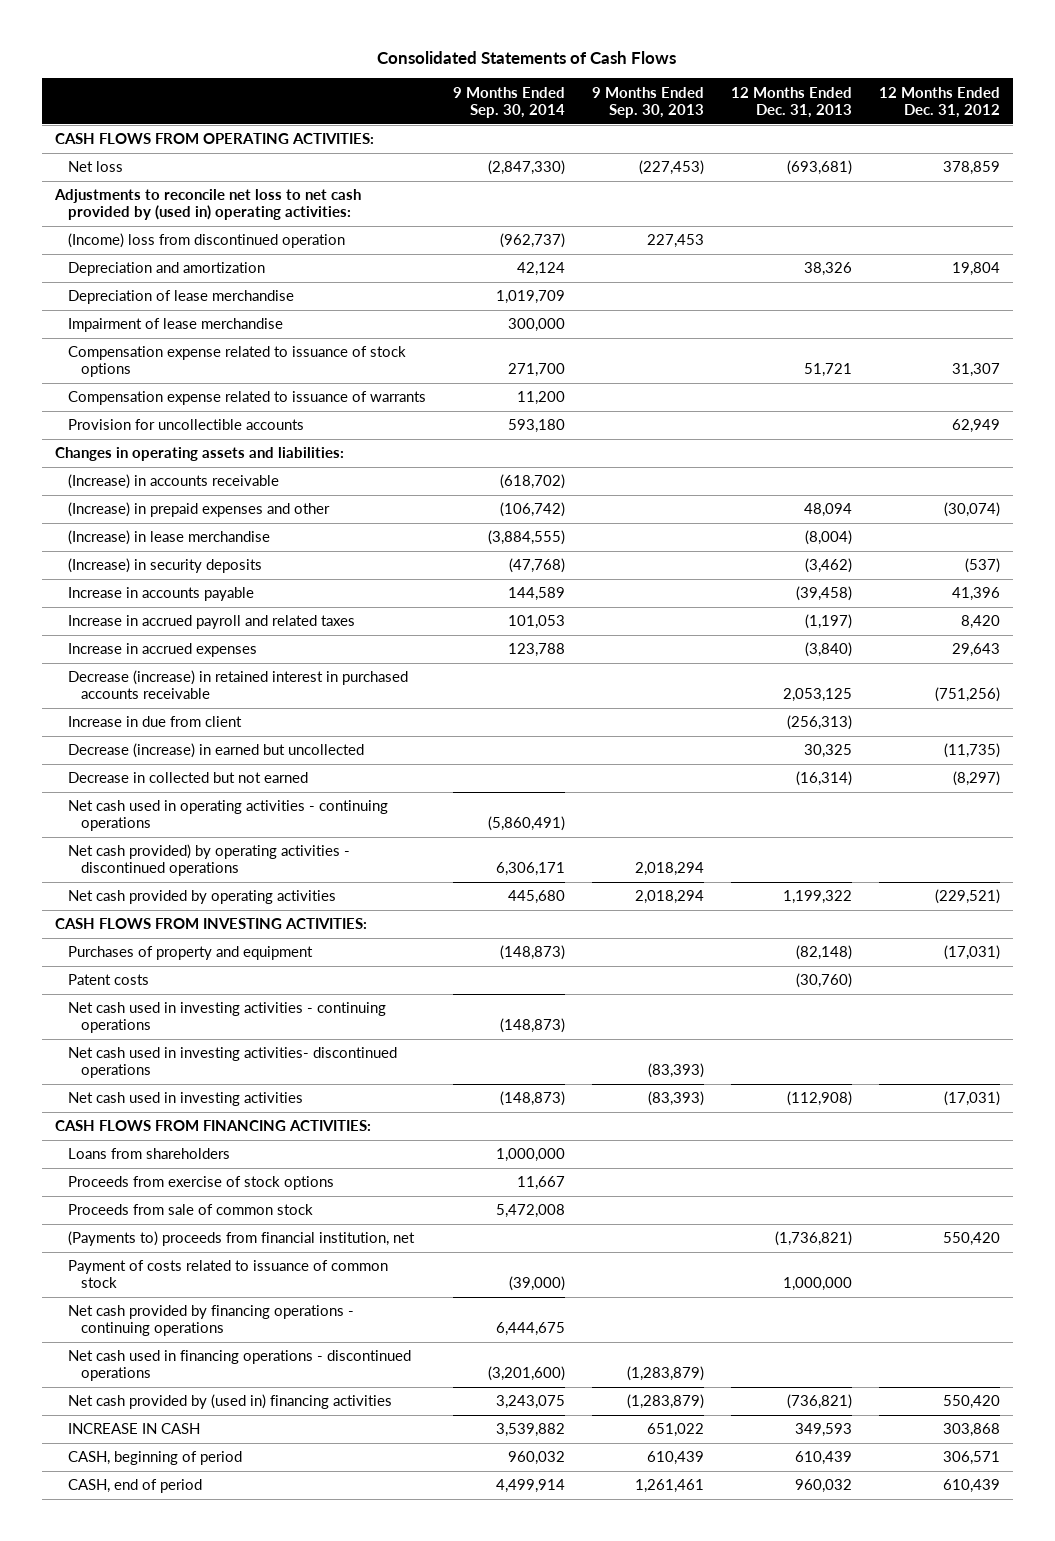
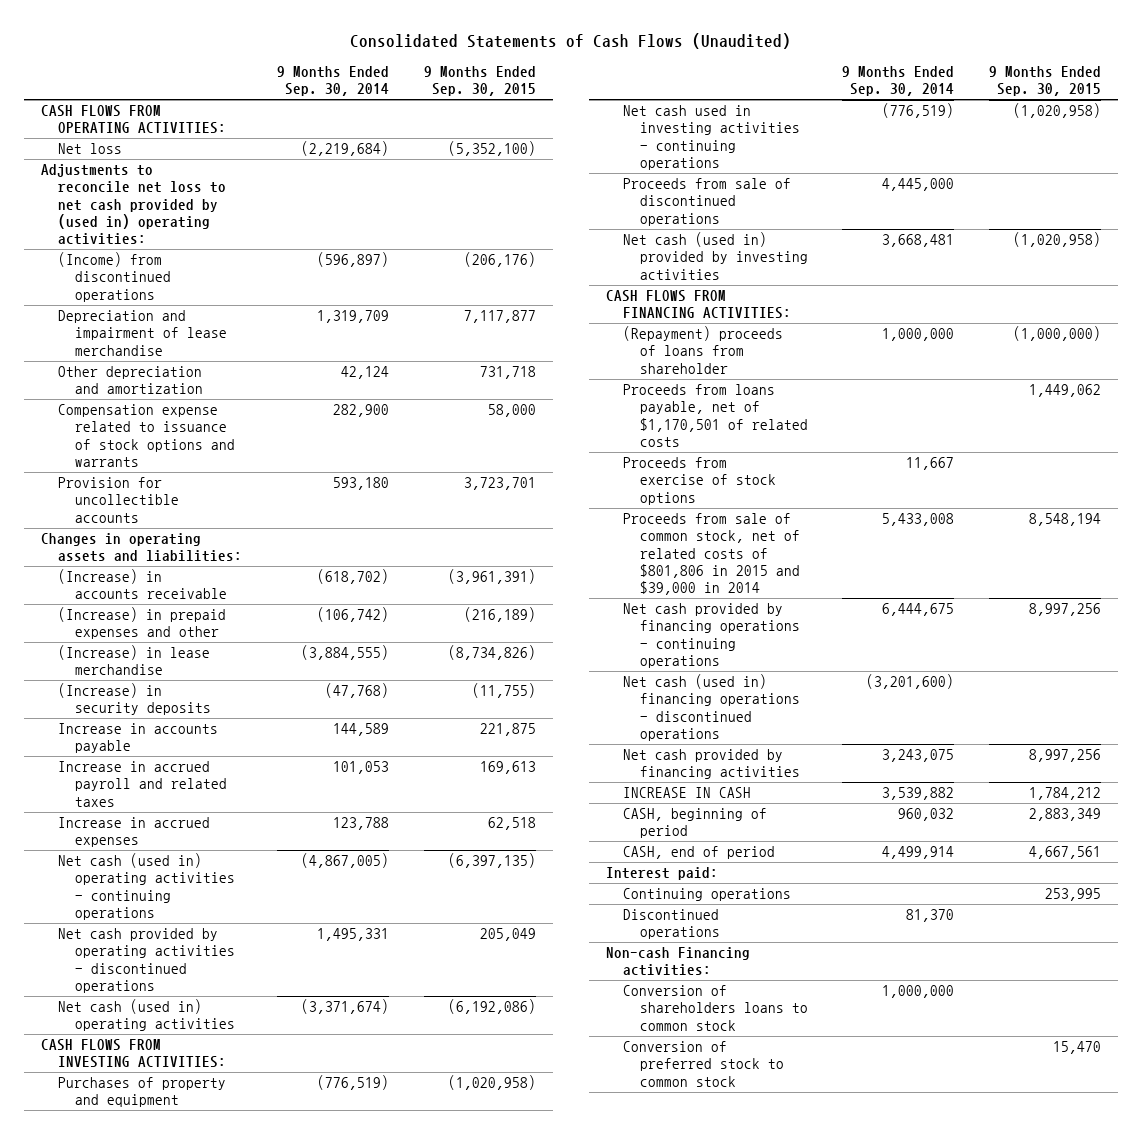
- Consolidated Statements of Cash Flows
+ Consolidated Statements of Cash Flows (Unaudited)
- | 9 Months Ended Sep. 30, 2014 | 9 Months Ended Sep. 30, 2013 | 12 Months Ended Dec. 31, 2013 | 12 Months Ended Dec. 31, 2012
+ | 9 Months Ended Sep. 30, 2014 | 9 Months Ended Sep. 30, 2015
- Net loss | (2,847,330) | (227,453) | (693,681) | 378,859
+ Net loss | (2,219,684) | (5,352,100)
- (Income) loss from discontinued operation | (962,737) | 227,453 | |
- Depreciation and amortization | 42,124 | | 38,326 | 19,804
- Depreciation of lease merchandise | 1,019,709 | | |
- Impairment of lease merchandise | 300,000 | | |
- Compensation expense related to issuance of stock options | 271,700 | | 51,721 | 31,307
- Compensation expense related to issuance of warrants | 11,200 | | |
+ (Income) from discontinued operations | (596,897) | (206,176)
+ Depreciation and impairment of lease merchandise | 1,319,709 | 7,117,877
+ Other depreciation and amortization | 42,124 | 731,718
+ Compensation expense related to issuance of stock options and warrants | 282,900 | 58,000
- Decrease (increase) in retained interest in purchased accounts receivable | | | 2,053,125 | (751,256)
- Increase in due from client | | | (256,313) |
- Decrease (increase) in earned but uncollected | | | 30,325 | (11,735)
- Decrease in collected but not earned | | | (16,314) | (8,297)
- Net cash used in operating activities - continuing operations | (5,860,491) | | |
- Net cash provided) by operating activities - discontinued operations | 6,306,171 | 2,018,294 | |
- Net cash provided by operating activities | 445,680 | 2,018,294 | 1,199,322 | (229,521)
+ Net cash (used in) operating activities - continuing operations | (4,867,005) | (6,397,135)
+ Net cash provided by operating activities - discontinued operations | 1,495,331 | 205,049
+ Net cash (used in) operating activities | (3,371,674) | (6,192,086)
- Purchases of property and equipment | (148,873) | | (82,148) | (17,031)
- Patent costs | | | (30,760) |
- Net cash used in investing activities - continuing operations | (148,873) | | |
- Net cash used in investing activities- discontinued operations | | (83,393) | |
- Net cash used in investing activities | (148,873) | (83,393) | (112,908) | (17,031)
+ Purchases of property and equipment | (776,519) | (1,020,958)
+ Net cash used in investing activities - continuing operations | (776,519) | (1,020,958)
+ Proceeds from sale of discontinued operations | 4,445,000 |
+ Net cash (used in) provided by investing activities | 3,668,481 | (1,020,958)
- Loans from shareholders | 1,000,000 | | |
+ (Repayment) proceeds of loans from shareholder | 1,000,000 | (1,000,000)
+ Proceeds from loans payable, net of $1,170,501 of related costs | | 1,449,062
- Proceeds from sale of common stock | 5,472,008 | | |
- (Payments to) proceeds from financial institution, net | | | (1,736,821) | 550,420
- Payment of costs related to issuance of common stock | (39,000) | | 1,000,000 |
+ Proceeds from sale of common stock, net of related costs of $801,806 in 2015 and $39,000 in 2014 | 5,433,008 | 8,548,194
- Net cash used in financing operations - discontinued operations | (3,201,600) | (1,283,879) | |
- Net cash provided by (used in) financing activities | 3,243,075 | (1,283,879) | (736,821) | 550,420
+ Net cash (used in) financing operations - discontinued operations | (3,201,600) |
+ Net cash provided by financing activities | 3,243,075 | 8,997,256
+ Interest paid:
+ Continuing operations | | 253,995
+ Discontinued operations | 81,370 |
+ Non-cash Financing activities:
+ Conversion of shareholders loans to common stock | 1,000,000 |
+ Conversion of preferred stock to common stock | | 15,470

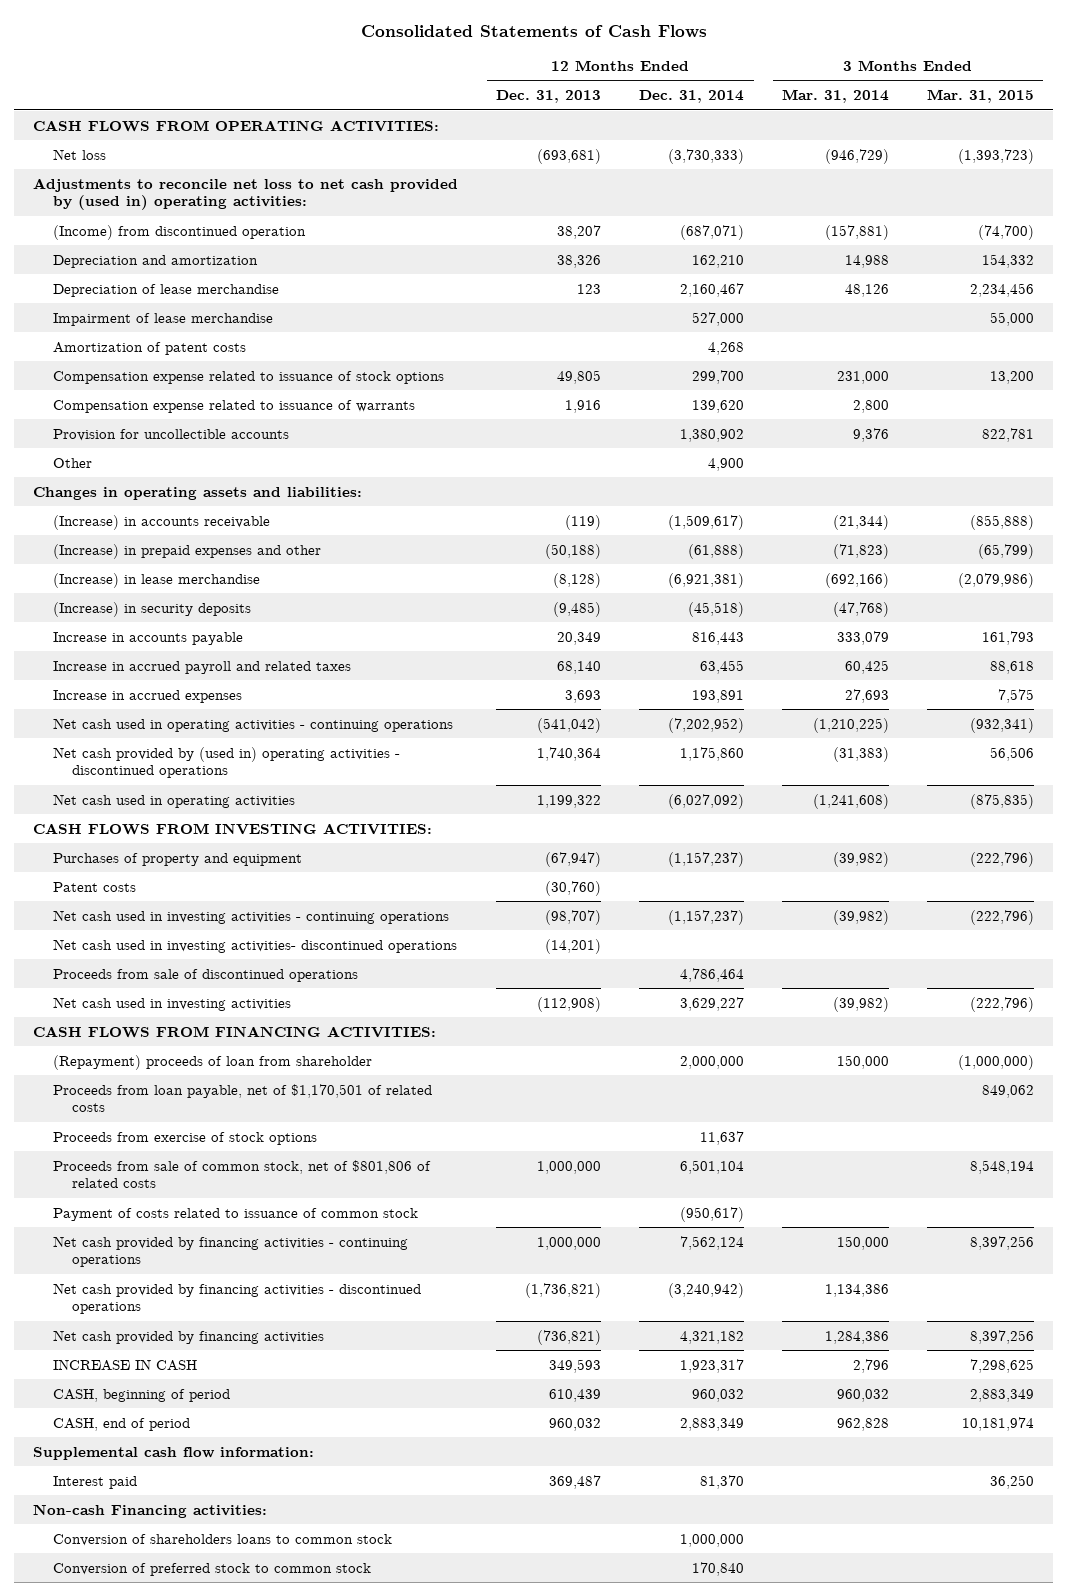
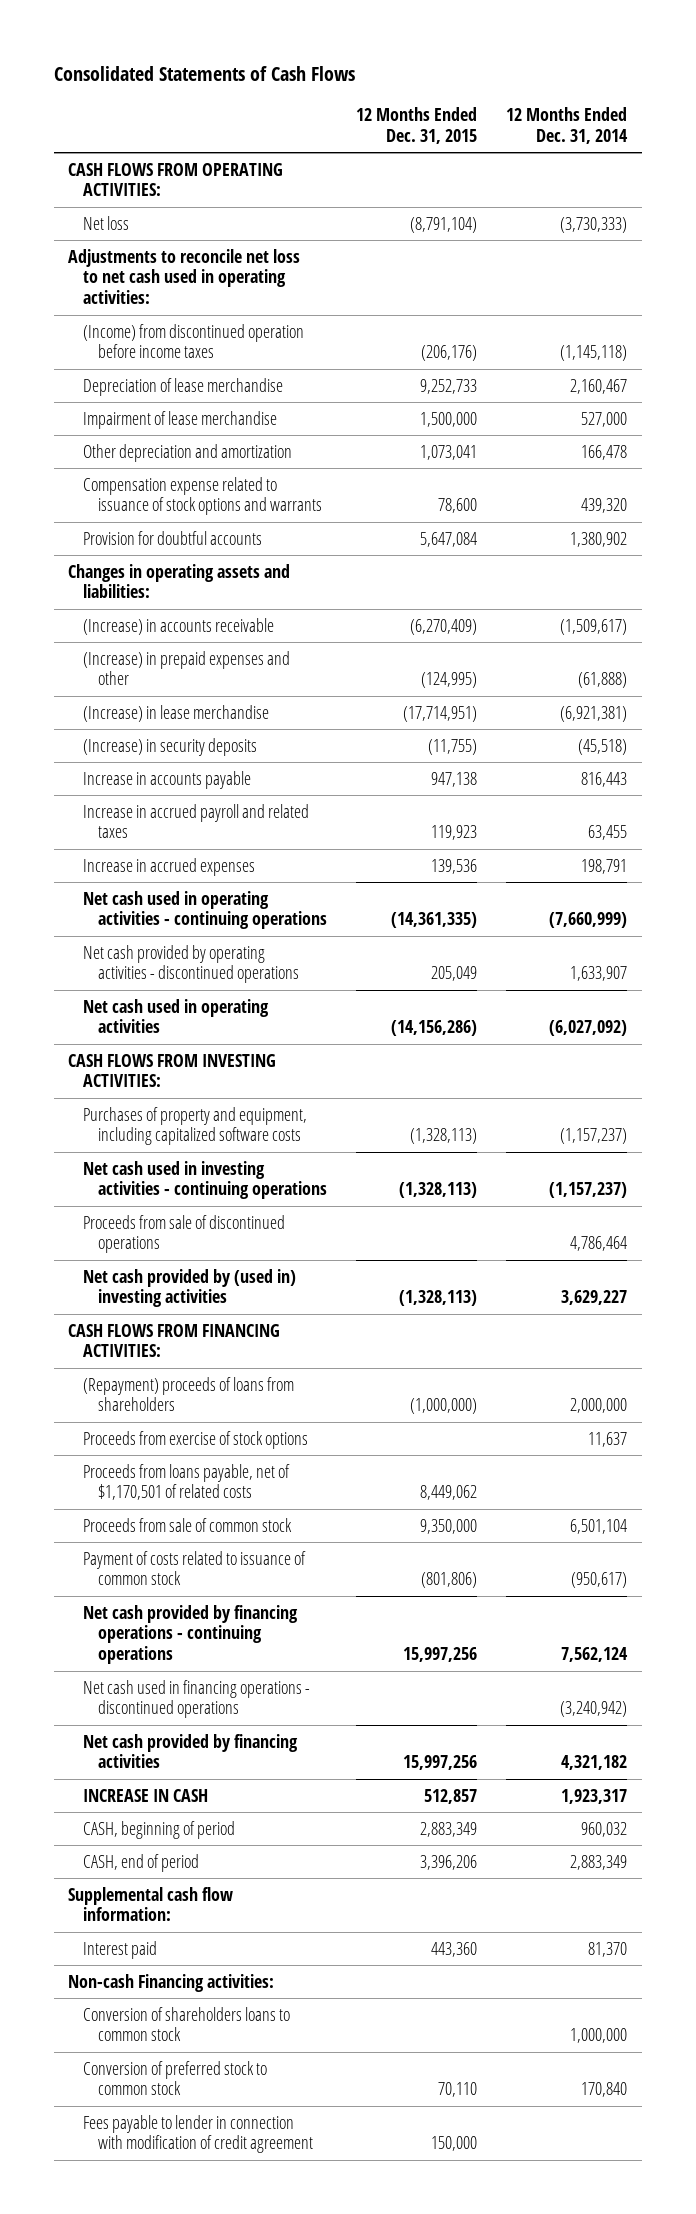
- | 12 Months Ended Dec. 31, 2013 | 12 Months Ended Dec. 31, 2014 | 3 Months Ended Mar. 31, 2014 | 3 Months Ended Mar. 31, 2015
+ | 12 Months Ended Dec. 31, 2015 | 12 Months Ended Dec. 31, 2014
- Adjustments to reconcile net loss to net cash provided by (used in) operating activities:
- (Income) from discontinued operation | 38,207 | (687,071) | (157,881) | (74,700)
- Depreciation and amortization | 38,326 | 162,210 | 14,988 | 154,332
+ Adjustments to reconcile net loss to net cash used in operating activities:
+ (Income) from discontinued operation before income taxes | (206,176) | (1,145,118)
- Amortization of patent costs | | 4,268 | |
- Compensation expense related to issuance of stock options | 49,805 | 299,700 | 231,000 | 13,200
- Compensation expense related to issuance of warrants | 1,916 | 139,620 | 2,800 |
- Provision for uncollectible accounts | | 1,380,902 | 9,376 | 822,781
- Other | | 4,900 | |
+ Other depreciation and amortization | 1,073,041 | 166,478
+ Compensation expense related to issuance of stock options and warrants | 78,600 | 439,320
+ Provision for doubtful accounts | 5,647,084 | 1,380,902
- Increase in accrued expenses | 3,693 | 193,891 | 27,693 | 7,575
- Net cash used in operating activities - continuing operations | (541,042) | (7,202,952) | (1,210,225) | (932,341)
- Net cash provided by (used in) operating activities - discontinued operations | 1,740,364 | 1,175,860 | (31,383) | 56,506
+ Increase in accrued expenses | 139,536 | 198,791
+ Net cash used in operating activities - continuing operations | (14,361,335) | (7,660,999)
+ Net cash provided by operating activities - discontinued operations | 205,049 | 1,633,907
- Purchases of property and equipment | (67,947) | (1,157,237) | (39,982) | (222,796)
- Patent costs | (30,760) | | |
+ Purchases of property and equipment, including capitalized software costs | (1,328,113) | (1,157,237)
- Net cash used in investing activities- discontinued operations | (14,201) | | |
- Net cash used in investing activities | (112,908) | 3,629,227 | (39,982) | (222,796)
+ Net cash provided by (used in) investing activities | (1,328,113) | 3,629,227
- (Repayment) proceeds of loan from shareholder | | 2,000,000 | 150,000 | (1,000,000)
- Proceeds from loan payable, net of $1,170,501 of related costs | | | | 849,062
+ (Repayment) proceeds of loans from shareholders | (1,000,000) | 2,000,000
- Proceeds from sale of common stock, net of $801,806 of related costs | 1,000,000 | 6,501,104 | | 8,548,194
+ Proceeds from loans payable, net of $1,170,501 of related costs | 8,449,062 |
+ Proceeds from sale of common stock | 9,350,000 | 6,501,104
- Net cash provided by financing activities - continuing operations | 1,000,000 | 7,562,124 | 150,000 | 8,397,256
- Net cash provided by financing activities - discontinued operations | (1,736,821) | (3,240,942) | 1,134,386 |
+ Net cash provided by financing operations - continuing operations | 15,997,256 | 7,562,124
+ Net cash used in financing operations - discontinued operations | | (3,240,942)
+ Fees payable to lender in connection with modification of credit agreement | 150,000 |

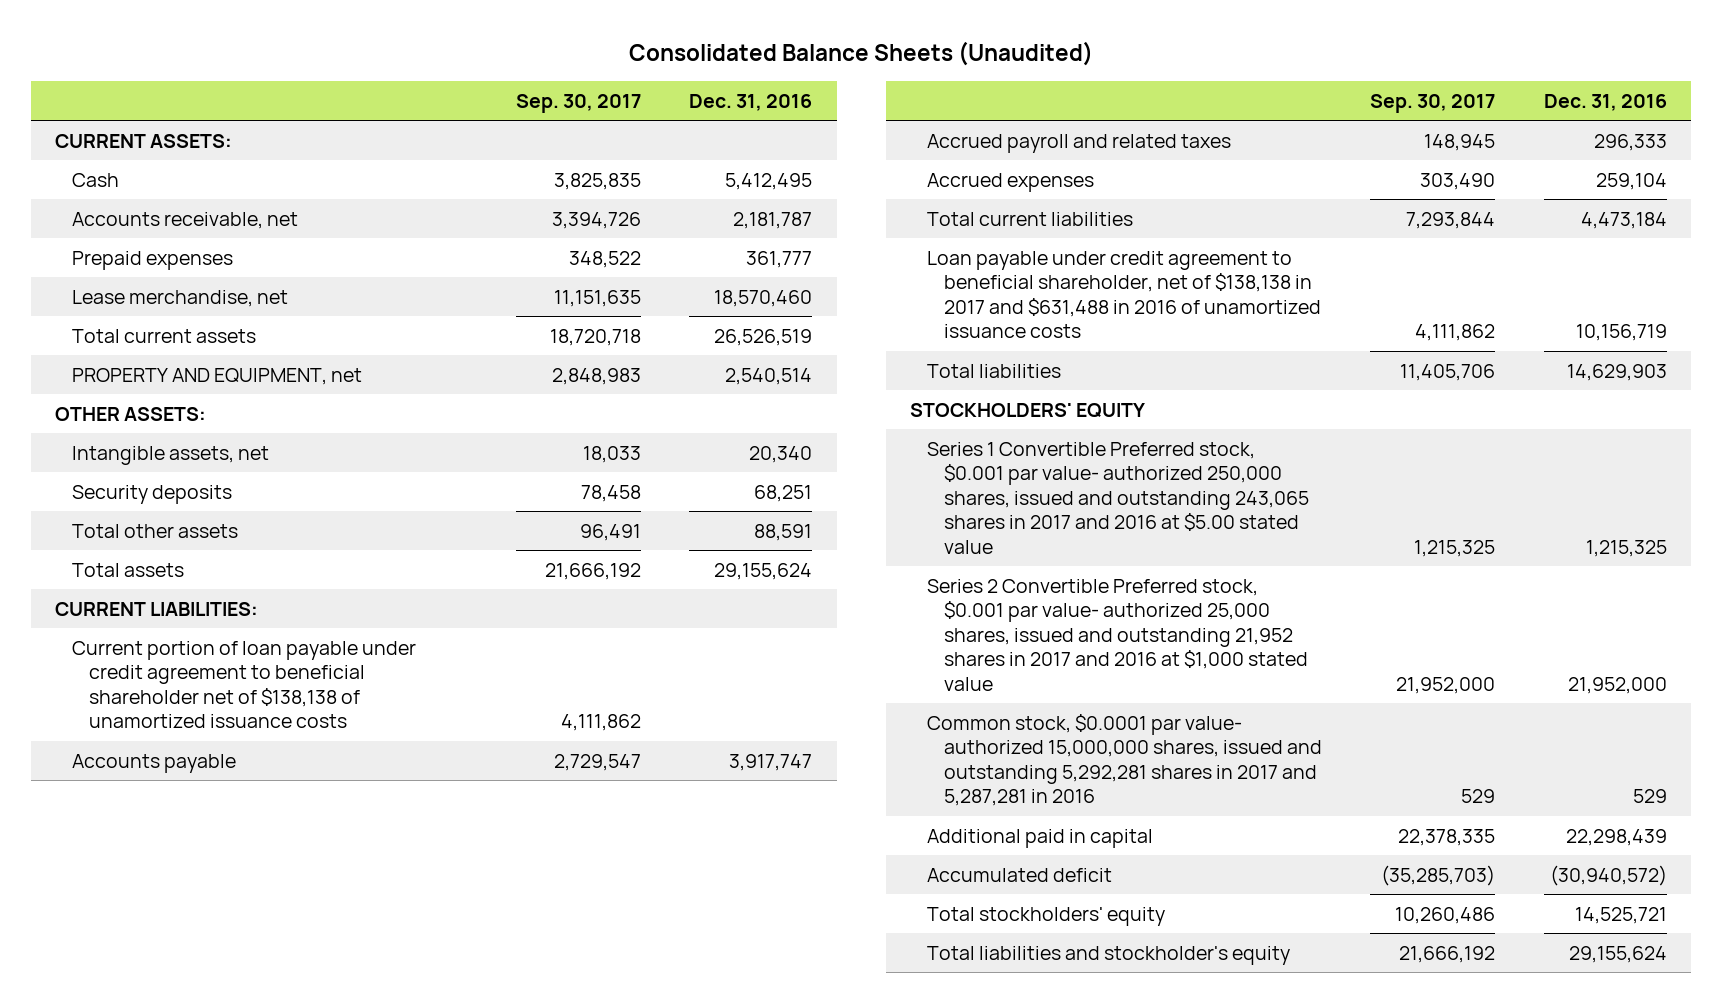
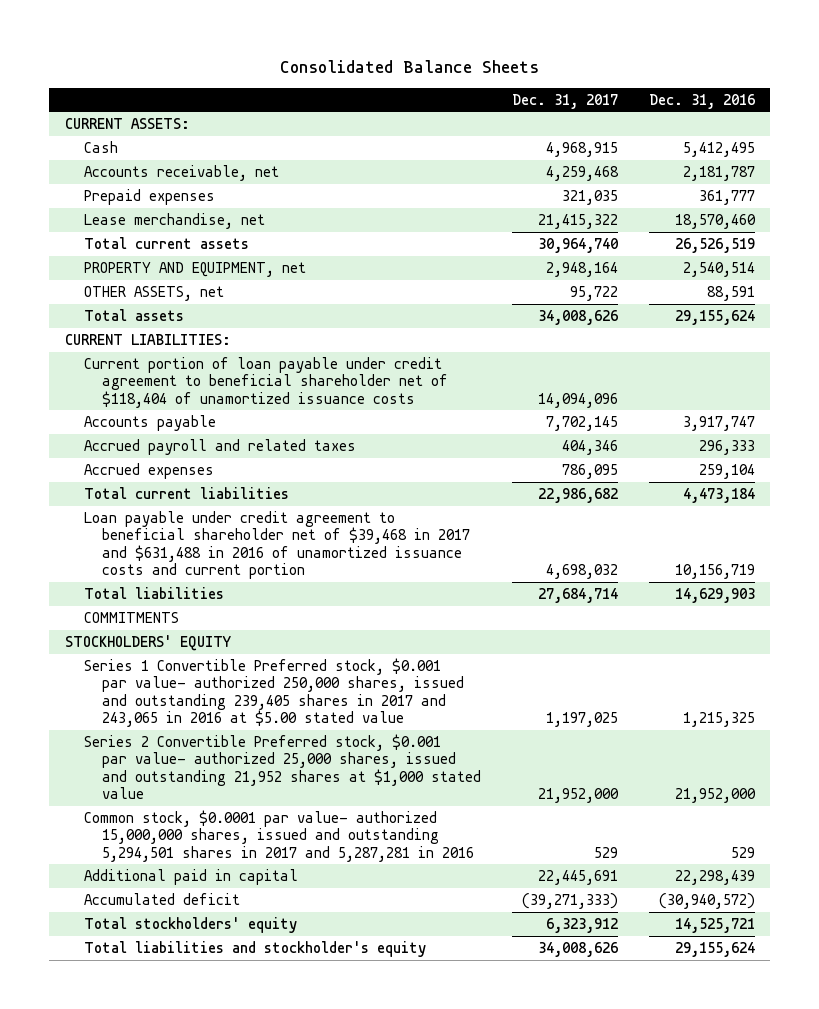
- Consolidated Balance Sheets (Unaudited)
+ Consolidated Balance Sheets
- | Sep. 30, 2017 | Dec. 31, 2016
+ | Dec. 31, 2017 | Dec. 31, 2016
- OTHER ASSETS:
- Intangible assets, net | 18,033 | 20,340
- Security deposits | 78,458 | 68,251
- Total other assets | 96,491 | 88,591
+ OTHER ASSETS, net | 95,722 | 88,591
- Current portion of loan payable under credit agreement to beneficial shareholder net of $138,138 of unamortized issuance costs | 4,111,862 |
+ Current portion of loan payable under credit agreement to beneficial shareholder net of $118,404 of unamortized issuance costs | 14,094,096 |
- Loan payable under credit agreement to beneficial shareholder, net of $138,138 in 2017 and $631,488 in 2016 of unamortized issuance costs | 4,111,862 | 10,156,719
+ Loan payable under credit agreement to beneficial shareholder net of $39,468 in 2017 and $631,488 in 2016 of unamortized issuance costs and current portion | 4,698,032 | 10,156,719
+ COMMITMENTS
- Series 1 Convertible Preferred stock, $0.001 par value- authorized 250,000 shares, issued and outstanding 243,065 shares in 2017 and 2016 at $5.00 stated value | 1,215,325 | 1,215,325
- Series 2 Convertible Preferred stock, $0.001 par value- authorized 25,000 shares, issued and outstanding 21,952 shares in 2017 and 2016 at $1,000 stated value | 21,952,000 | 21,952,000
- Common stock, $0.0001 par value- authorized 15,000,000 shares, issued and outstanding 5,292,281 shares in 2017 and 5,287,281 in 2016 | 529 | 529
+ Series 1 Convertible Preferred stock, $0.001 par value- authorized 250,000 shares, issued and outstanding 239,405 shares in 2017 and 243,065 in 2016 at $5.00 stated value | 1,197,025 | 1,215,325
+ Series 2 Convertible Preferred stock, $0.001 par value- authorized 25,000 shares, issued and outstanding 21,952 shares at $1,000 stated value | 21,952,000 | 21,952,000
+ Common stock, $0.0001 par value- authorized 15,000,000 shares, issued and outstanding 5,294,501 shares in 2017 and 5,287,281 in 2016 | 529 | 529

